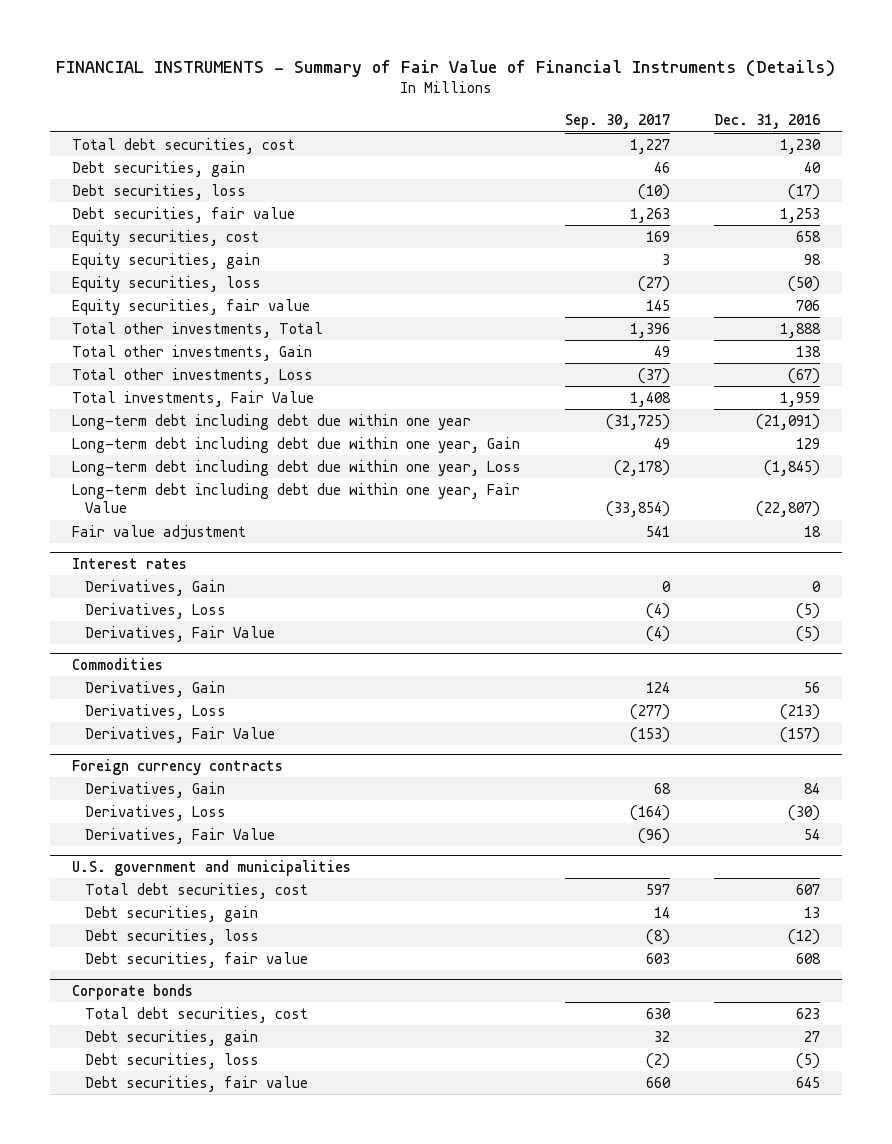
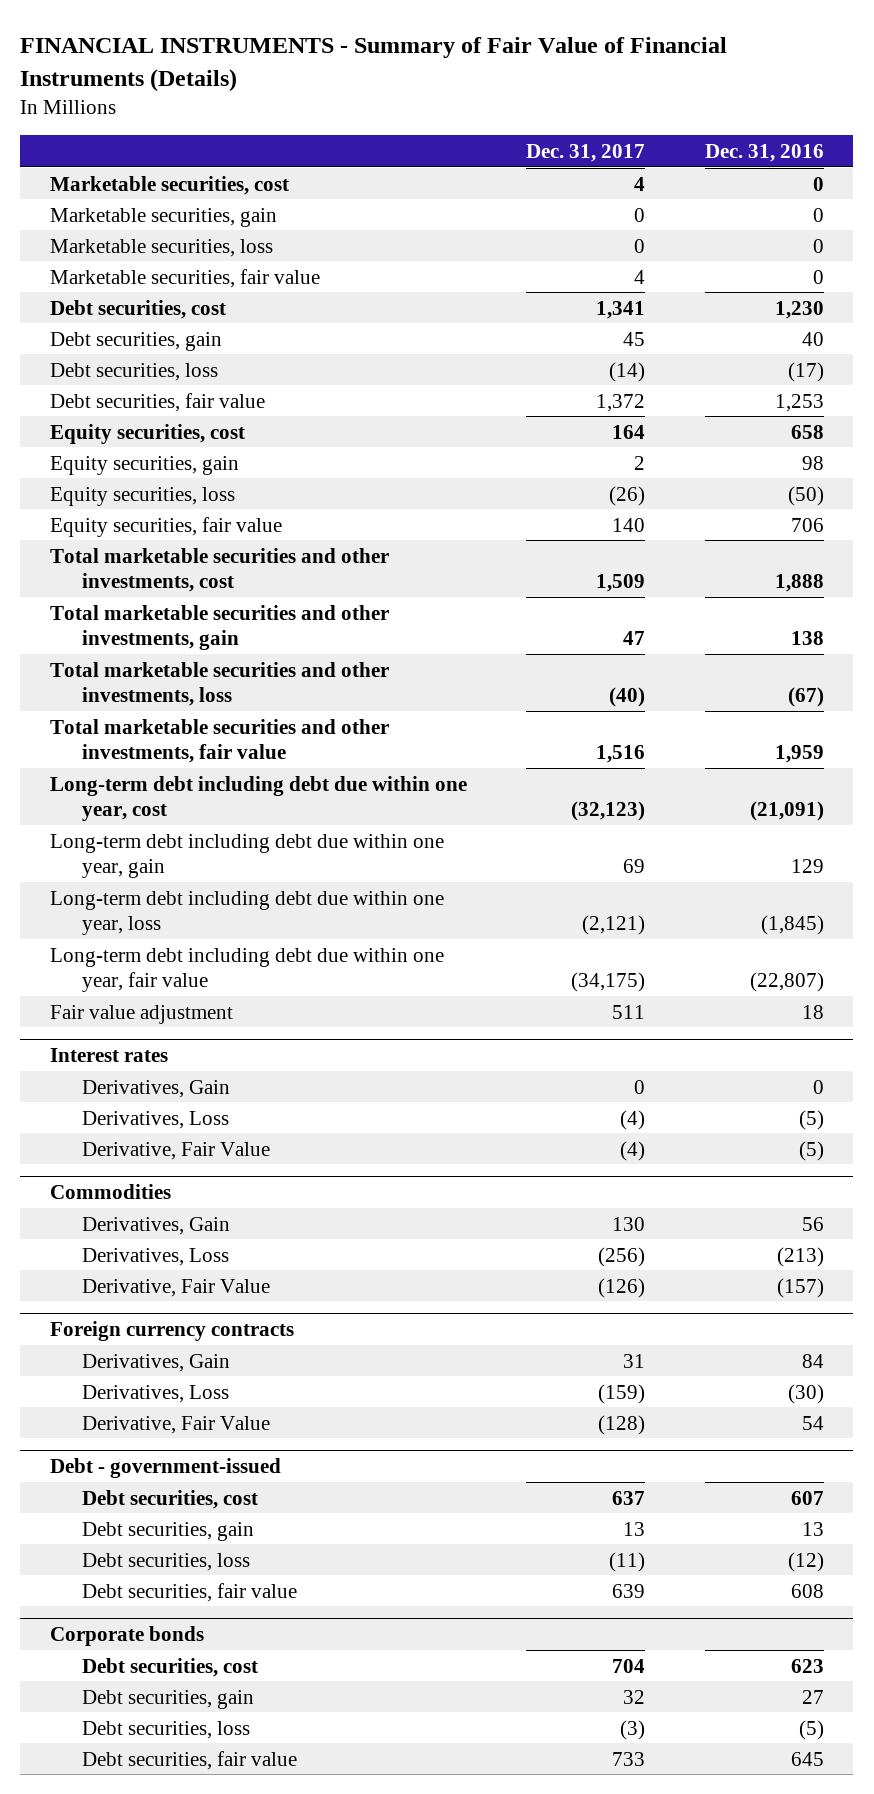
- | Sep. 30, 2017 | Dec. 31, 2016
+ | Dec. 31, 2017 | Dec. 31, 2016
- Total debt securities, cost | 1,227 | 1,230
+ Marketable securities, cost | 4 | 0
+ Marketable securities, gain | 0 | 0
+ Marketable securities, loss | 0 | 0
+ Marketable securities, fair value | 4 | 0
+ Debt securities, cost | 1,341 | 1,230
- Total other investments, Total | 1,396 | 1,888
- Total other investments, Gain | 49 | 138
- Total other investments, Loss | (37) | (67)
- Total investments, Fair Value | 1,408 | 1,959
- Long-term debt including debt due within one year | (31,725) | (21,091)
- Long-term debt including debt due within one year, Gain | 49 | 129
- Long-term debt including debt due within one year, Loss | (2,178) | (1,845)
- Long-term debt including debt due within one year, Fair Value | (33,854) | (22,807)
+ Total marketable securities and other investments, cost | 1,509 | 1,888
+ Total marketable securities and other investments, gain | 47 | 138
+ Total marketable securities and other investments, loss | (40) | (67)
+ Total marketable securities and other investments, fair value | 1,516 | 1,959
+ Long-term debt including debt due within one year, cost | (32,123) | (21,091)
+ Long-term debt including debt due within one year, gain | 69 | 129
+ Long-term debt including debt due within one year, loss | (2,121) | (1,845)
+ Long-term debt including debt due within one year, fair value | (34,175) | (22,807)
@ Interest rates
- Derivatives, Fair Value | (4) | (5)
+ Derivative, Fair Value | (4) | (5)
@ Commodities
- Derivatives, Fair Value | (153) | (157)
+ Derivative, Fair Value | (126) | (157)
@ Foreign currency contracts
- Derivatives, Fair Value | (96) | 54
- U.S. government and municipalities
- Total debt securities, cost | 597 | 607
@ Foreign currency contracts
+ Derivative, Fair Value | (128) | 54
+ Debt - government-issued
+ Debt securities, cost | 637 | 607
@ Corporate bonds
- Total debt securities, cost | 630 | 623
+ Debt securities, cost | 704 | 623

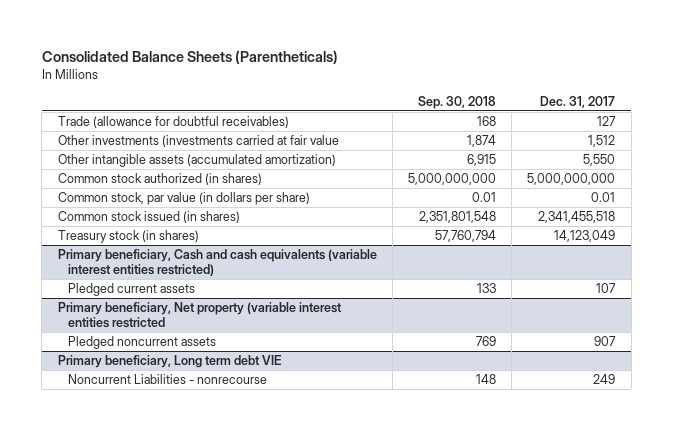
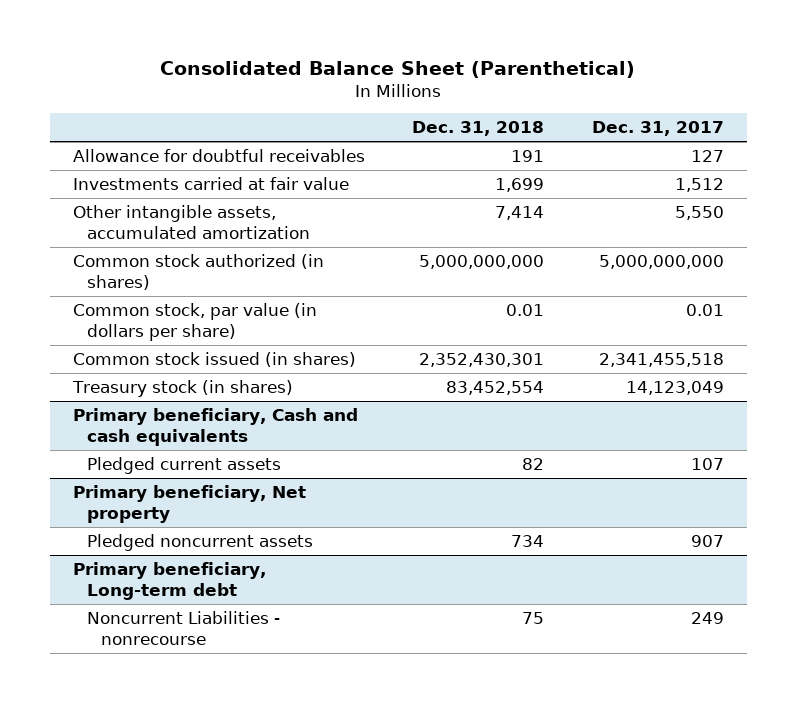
- Consolidated Balance Sheets (Parentheticals)
+ Consolidated Balance Sheet (Parenthetical)
- | Sep. 30, 2018 | Dec. 31, 2017
+ | Dec. 31, 2018 | Dec. 31, 2017
- Trade (allowance for doubtful receivables) | 168 | 127
- Other investments (investments carried at fair value | 1,874 | 1,512
- Other intangible assets (accumulated amortization) | 6,915 | 5,550
+ Allowance for doubtful receivables | 191 | 127
+ Investments carried at fair value | 1,699 | 1,512
+ Other intangible assets, accumulated amortization | 7,414 | 5,550
- Primary beneficiary, Cash and cash equivalents (variable interest entities restricted)
+ Primary beneficiary, Cash and cash equivalents
- Primary beneficiary, Net property (variable interest entities restricted
+ Primary beneficiary, Net property
- Primary beneficiary, Long term debt VIE
+ Primary beneficiary, Long-term debt

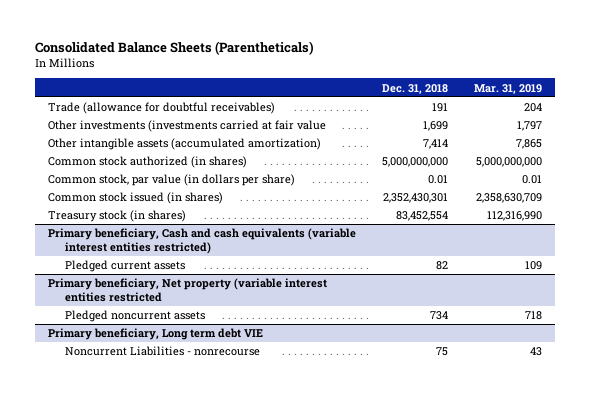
- Consolidated Balance Sheet (Parenthetical)
+ Consolidated Balance Sheets (Parentheticals)
- | Dec. 31, 2018 | Dec. 31, 2017
+ | Dec. 31, 2018 | Mar. 31, 2019
- Allowance for doubtful receivables | 191 | 127
- Investments carried at fair value | 1,699 | 1,512
- Other intangible assets, accumulated amortization | 7,414 | 5,550
+ Trade (allowance for doubtful receivables) | 191 | 204
+ Other investments (investments carried at fair value | 1,699 | 1,797
+ Other intangible assets (accumulated amortization) | 7,414 | 7,865
- Primary beneficiary, Cash and cash equivalents
+ Primary beneficiary, Cash and cash equivalents (variable interest entities restricted)
- Primary beneficiary, Net property
+ Primary beneficiary, Net property (variable interest entities restricted
- Primary beneficiary, Long-term debt
+ Primary beneficiary, Long term debt VIE

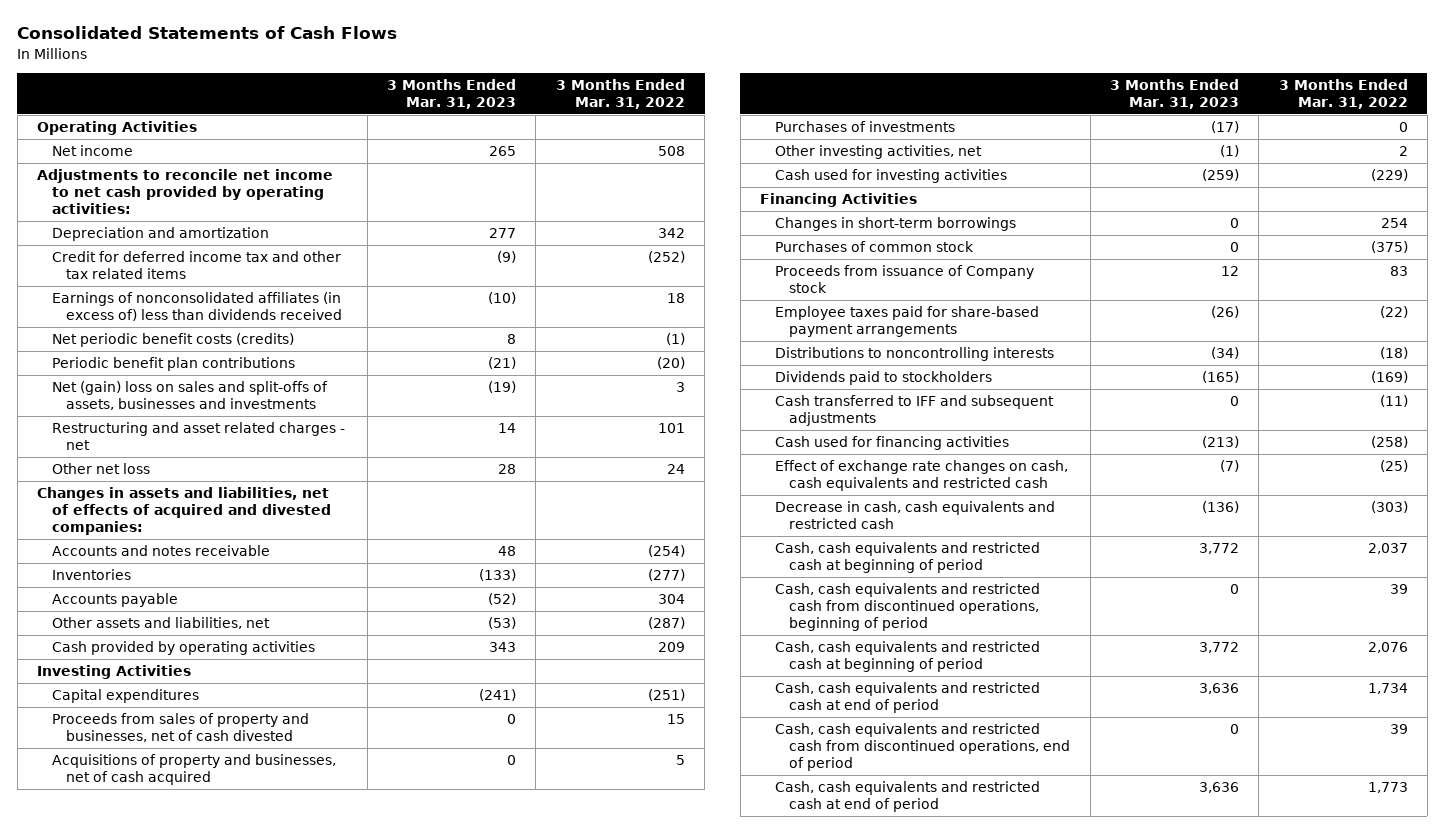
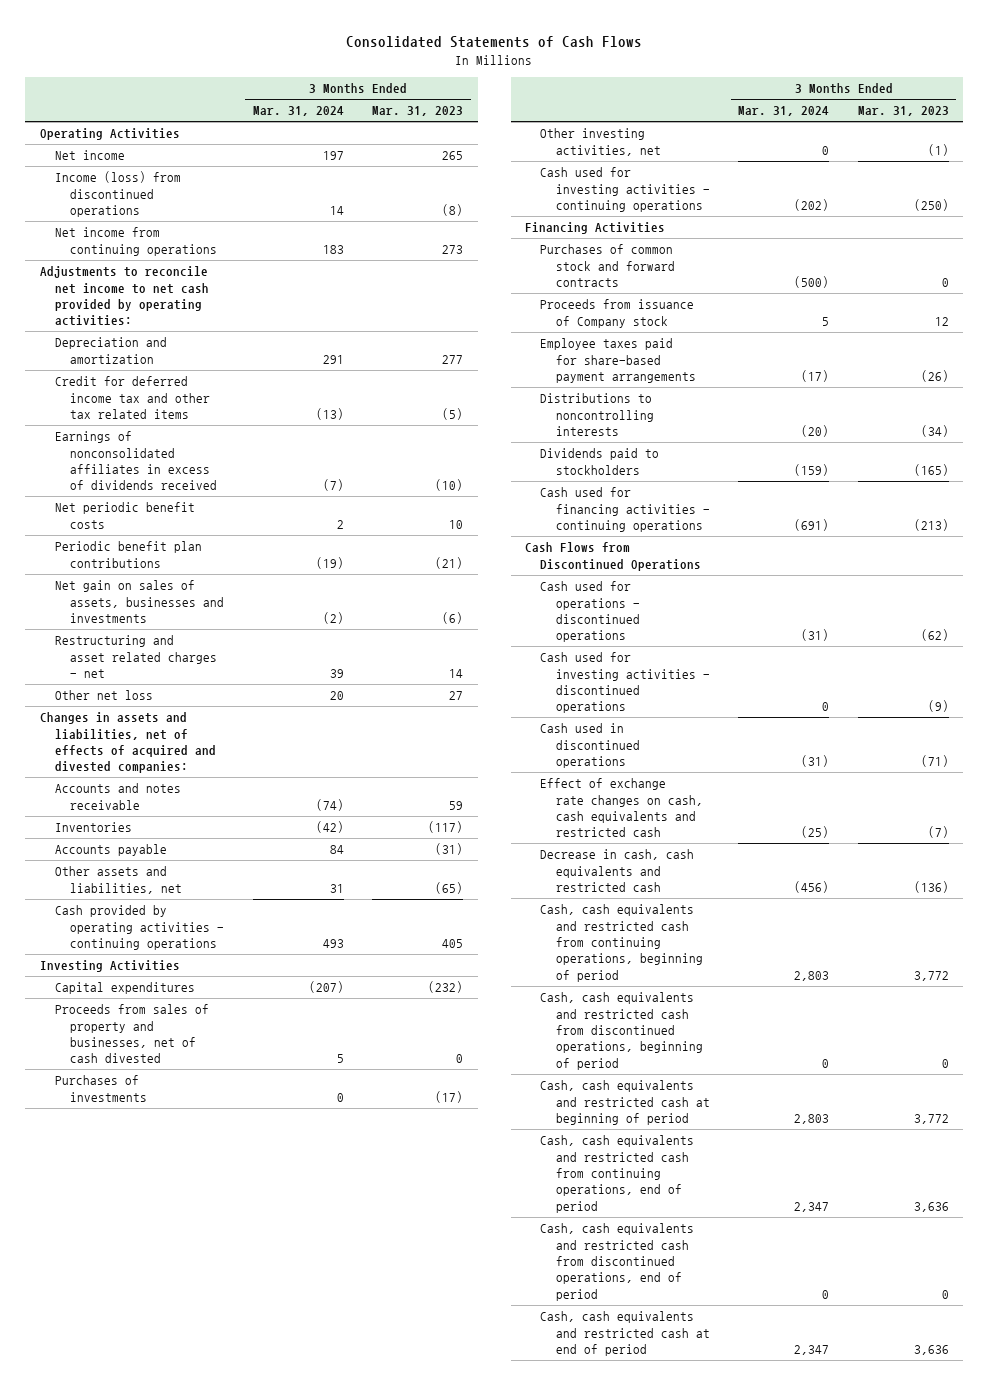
- | 3 Months Ended Mar. 31, 2023 | 3 Months Ended Mar. 31, 2022
+ | 3 Months Ended Mar. 31, 2024 | 3 Months Ended Mar. 31, 2023
+ Income (loss) from discontinued operations | 14 | (8)
+ Net income from continuing operations | 183 | 273
- Credit for deferred income tax and other tax related items | (9) | (252)
- Earnings of nonconsolidated affiliates (in excess of) less than dividends received | (10) | 18
- Net periodic benefit costs (credits) | 8 | (1)
+ Credit for deferred income tax and other tax related items | (13) | (5)
+ Earnings of nonconsolidated affiliates in excess of dividends received | (7) | (10)
+ Net periodic benefit costs | 2 | 10
- Net (gain) loss on sales and split-offs of assets, businesses and investments | (19) | 3
+ Net gain on sales of assets, businesses and investments | (2) | (6)
- Other net loss | 28 | 24
+ Other net loss | 20 | 27
- Accounts and notes receivable | 48 | (254)
- Inventories | (133) | (277)
- Accounts payable | (52) | 304
- Other assets and liabilities, net | (53) | (287)
- Cash provided by operating activities | 343 | 209
+ Accounts and notes receivable | (74) | 59
+ Inventories | (42) | (117)
+ Accounts payable | 84 | (31)
+ Other assets and liabilities, net | 31 | (65)
+ Cash provided by operating activities - continuing operations | 493 | 405
- Capital expenditures | (241) | (251)
+ Capital expenditures | (207) | (232)
- Acquisitions of property and businesses, net of cash acquired | 0 | 5
- Cash used for investing activities | (259) | (229)
+ Cash used for investing activities - continuing operations | (202) | (250)
- Changes in short-term borrowings | 0 | 254
- Purchases of common stock | 0 | (375)
+ Purchases of common stock and forward contracts | (500) | 0
- Cash transferred to IFF and subsequent adjustments | 0 | (11)
- Cash used for financing activities | (213) | (258)
+ Cash used for financing activities - continuing operations | (691) | (213)
+ Cash Flows from Discontinued Operations
+ Cash used for operations - discontinued operations | (31) | (62)
+ Cash used for investing activities - discontinued operations | 0 | (9)
+ Cash used in discontinued operations | (31) | (71)
- Cash, cash equivalents and restricted cash at beginning of period | 3,772 | 2,037
+ Cash, cash equivalents and restricted cash from continuing operations, beginning of period | 2,803 | 3,772
- Cash, cash equivalents and restricted cash at end of period | 3,636 | 1,734
+ Cash, cash equivalents and restricted cash from continuing operations, end of period | 2,347 | 3,636

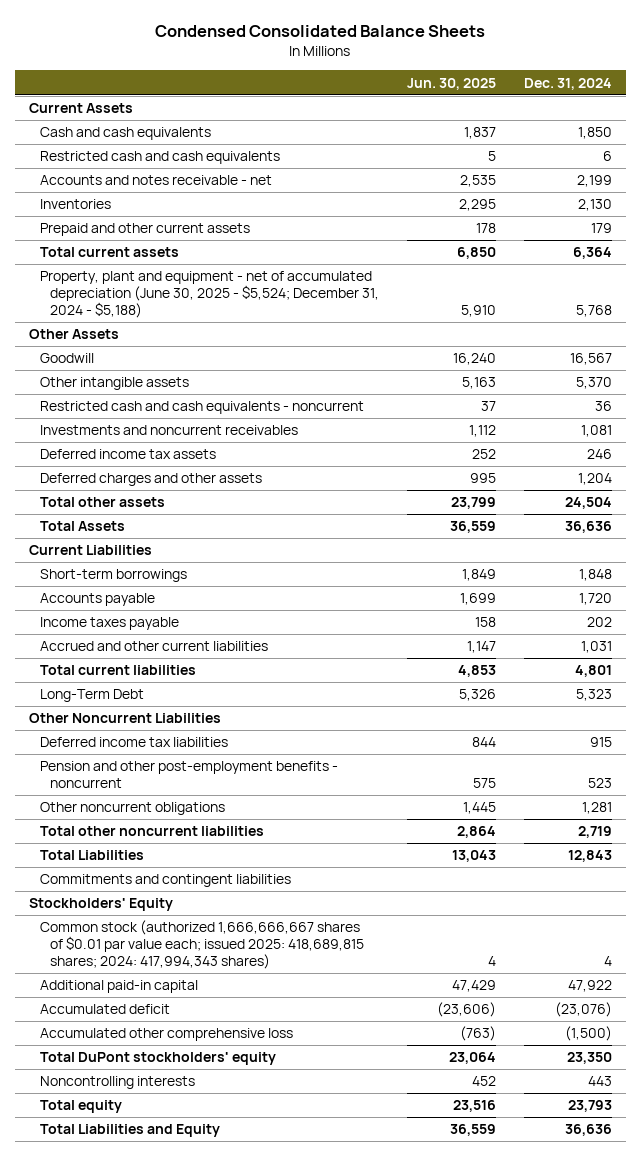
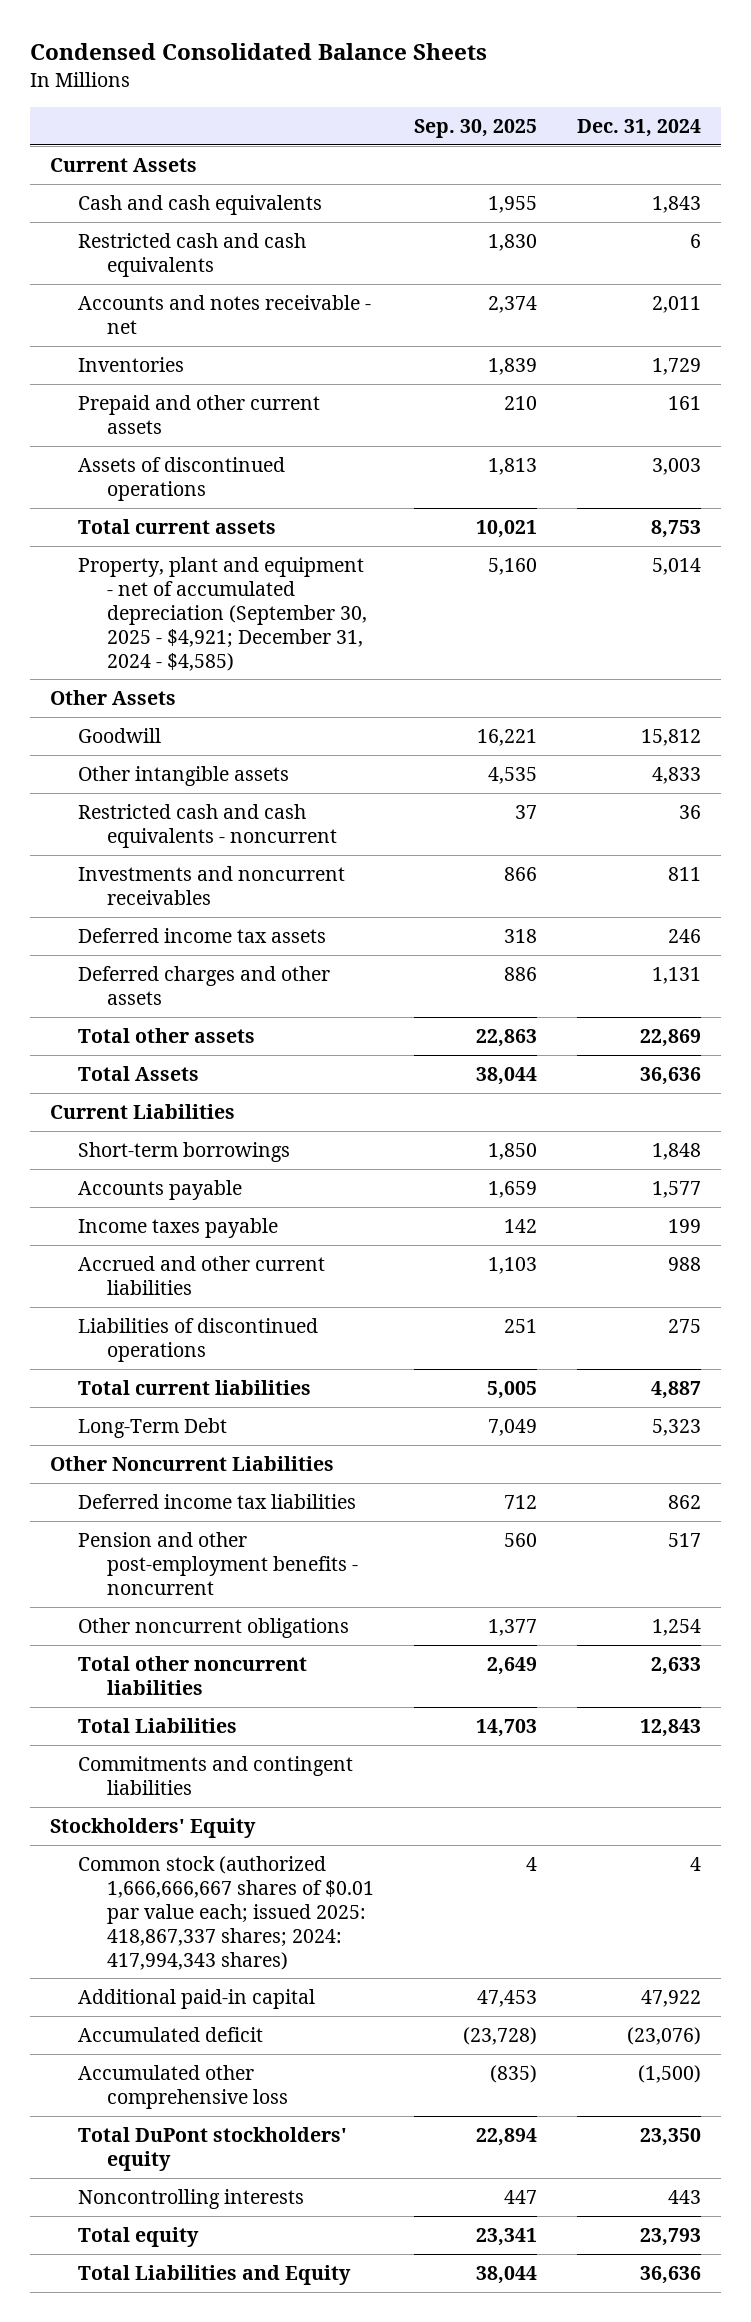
- | Jun. 30, 2025 | Dec. 31, 2024
+ | Sep. 30, 2025 | Dec. 31, 2024
- Cash and cash equivalents | 1,837 | 1,850
+ Cash and cash equivalents | 1,955 | 1,843
- Accounts and notes receivable - net | 2,535 | 2,199
- Inventories | 2,295 | 2,130
- Prepaid and other current assets | 178 | 179
- Total current assets | 6,850 | 6,364
- Property, plant and equipment - net of accumulated depreciation (June 30, 2025 - $5,524; December 31, 2024 - $5,188) | 5,910 | 5,768
+ Accounts and notes receivable - net | 2,374 | 2,011
+ Inventories | 1,839 | 1,729
+ Prepaid and other current assets | 210 | 161
+ Assets of discontinued operations | 1,813 | 3,003
+ Total current assets | 10,021 | 8,753
+ Property, plant and equipment - net of accumulated depreciation (September 30, 2025 - $4,921; December 31, 2024 - $4,585) | 5,160 | 5,014
- Goodwill | 16,240 | 16,567
- Other intangible assets | 5,163 | 5,370
+ Goodwill | 16,221 | 15,812
+ Other intangible assets | 4,535 | 4,833
- Investments and noncurrent receivables | 1,112 | 1,081
+ Investments and noncurrent receivables | 866 | 811
- Deferred charges and other assets | 995 | 1,204
- Total other assets | 23,799 | 24,504
+ Deferred charges and other assets | 886 | 1,131
+ Total other assets | 22,863 | 22,869
- Accounts payable | 1,699 | 1,720
- Income taxes payable | 158 | 202
- Accrued and other current liabilities | 1,147 | 1,031
- Total current liabilities | 4,853 | 4,801
+ Accounts payable | 1,659 | 1,577
+ Income taxes payable | 142 | 199
+ Accrued and other current liabilities | 1,103 | 988
+ Liabilities of discontinued operations | 251 | 275
+ Total current liabilities | 5,005 | 4,887
- Deferred income tax liabilities | 844 | 915
- Pension and other post-employment benefits - noncurrent | 575 | 523
- Other noncurrent obligations | 1,445 | 1,281
- Total other noncurrent liabilities | 2,864 | 2,719
+ Deferred income tax liabilities | 712 | 862
+ Pension and other post-employment benefits - noncurrent | 560 | 517
+ Other noncurrent obligations | 1,377 | 1,254
+ Total other noncurrent liabilities | 2,649 | 2,633
- Common stock (authorized 1,666,666,667 shares of $0.01 par value each; issued 2025: 418,689,815 shares; 2024: 417,994,343 shares) | 4 | 4
+ Common stock (authorized 1,666,666,667 shares of $0.01 par value each; issued 2025: 418,867,337 shares; 2024: 417,994,343 shares) | 4 | 4

